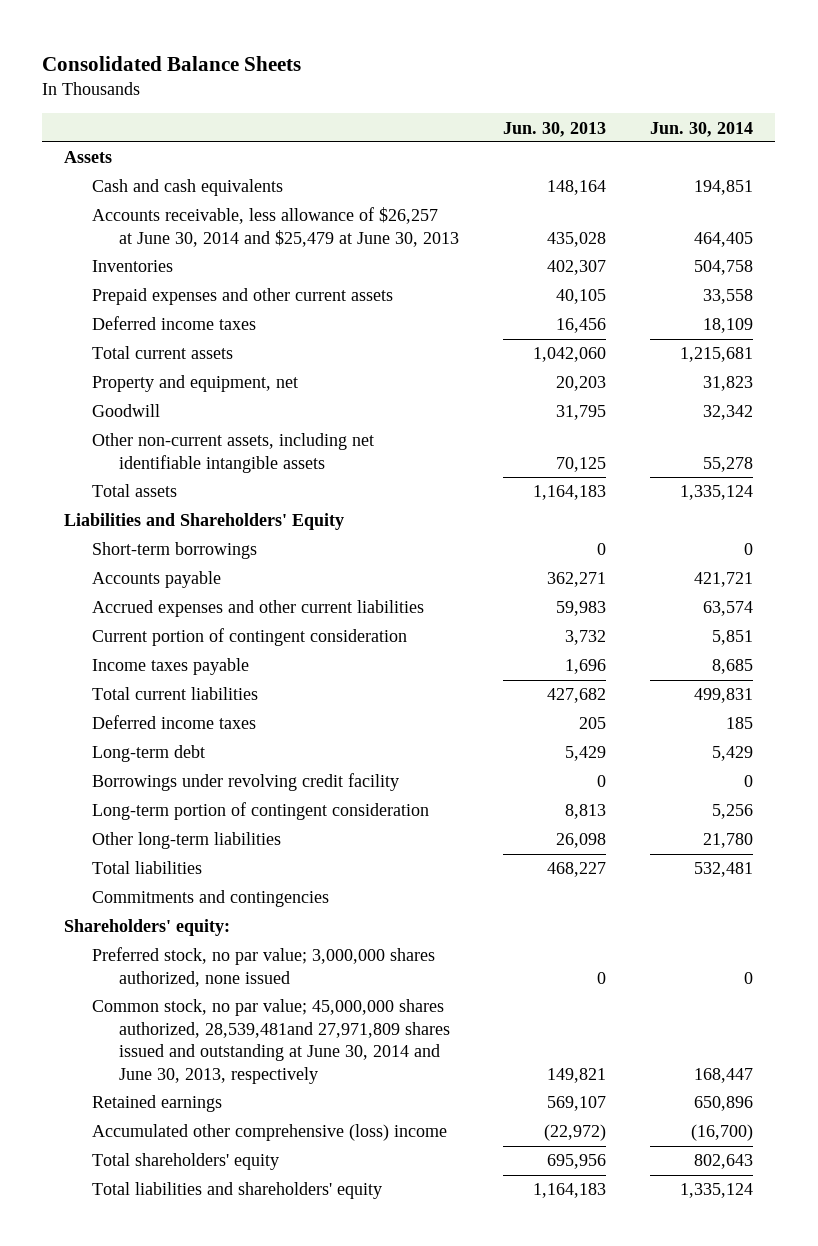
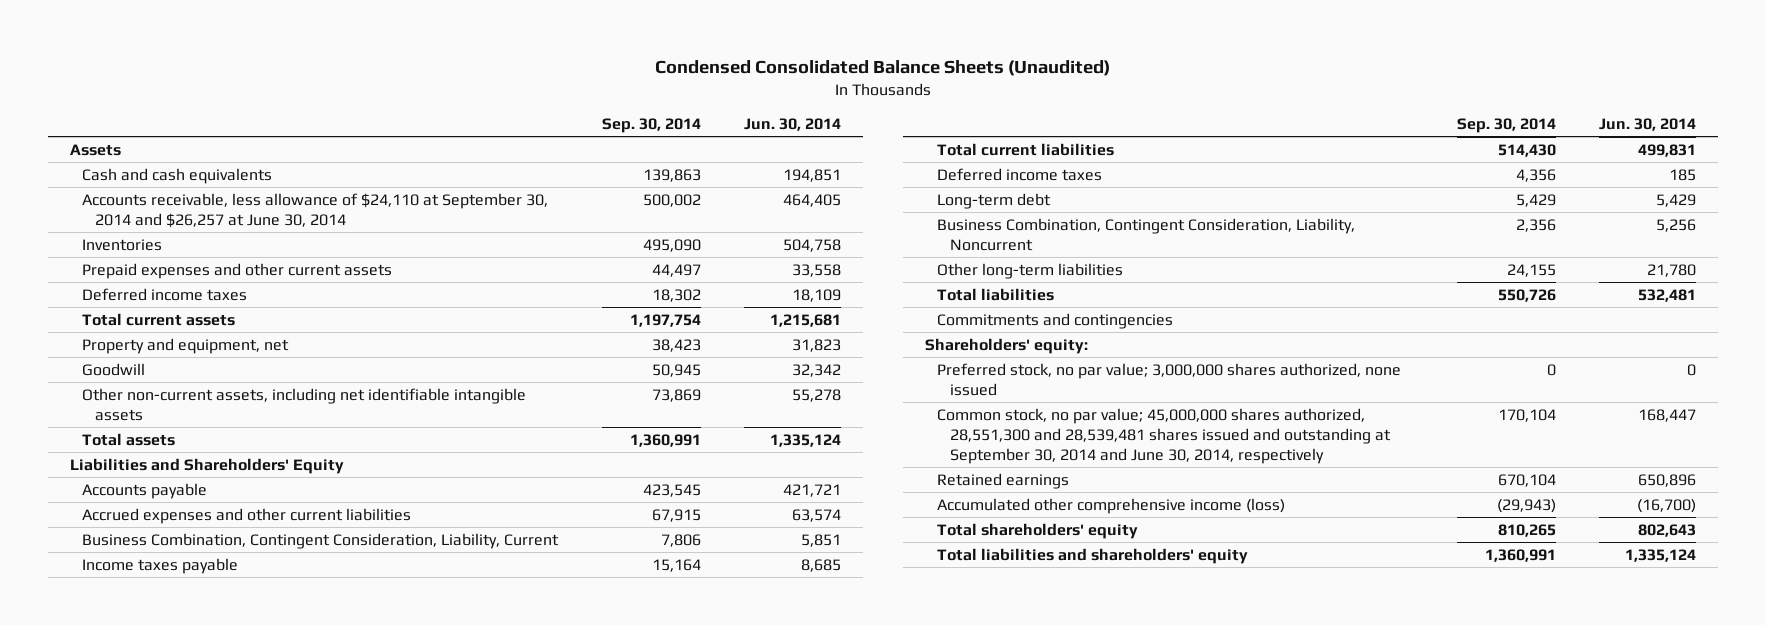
- Consolidated Balance Sheets
+ Condensed Consolidated Balance Sheets (Unaudited)
- | Jun. 30, 2013 | Jun. 30, 2014
+ | Sep. 30, 2014 | Jun. 30, 2014
- Accounts receivable, less allowance of $26,257 at June 30, 2014 and $25,479 at June 30, 2013 | 435,028 | 464,405
+ Accounts receivable, less allowance of $24,110 at September 30, 2014 and $26,257 at June 30, 2014 | 500,002 | 464,405
- Short-term borrowings | 0 | 0
- Current portion of contingent consideration | 3,732 | 5,851
+ Business Combination, Contingent Consideration, Liability, Current | 7,806 | 5,851
- Borrowings under revolving credit facility | 0 | 0
- Long-term portion of contingent consideration | 8,813 | 5,256
+ Business Combination, Contingent Consideration, Liability, Noncurrent | 2,356 | 5,256
- Common stock, no par value; 45,000,000 shares authorized, 28,539,481and 27,971,809 shares issued and outstanding at June 30, 2014 and June 30, 2013, respectively | 149,821 | 168,447
+ Common stock, no par value; 45,000,000 shares authorized, 28,551,300 and 28,539,481 shares issued and outstanding at September 30, 2014 and June 30, 2014, respectively | 170,104 | 168,447
- Accumulated other comprehensive (loss) income | (22,972) | (16,700)
+ Accumulated other comprehensive income (loss) | (29,943) | (16,700)

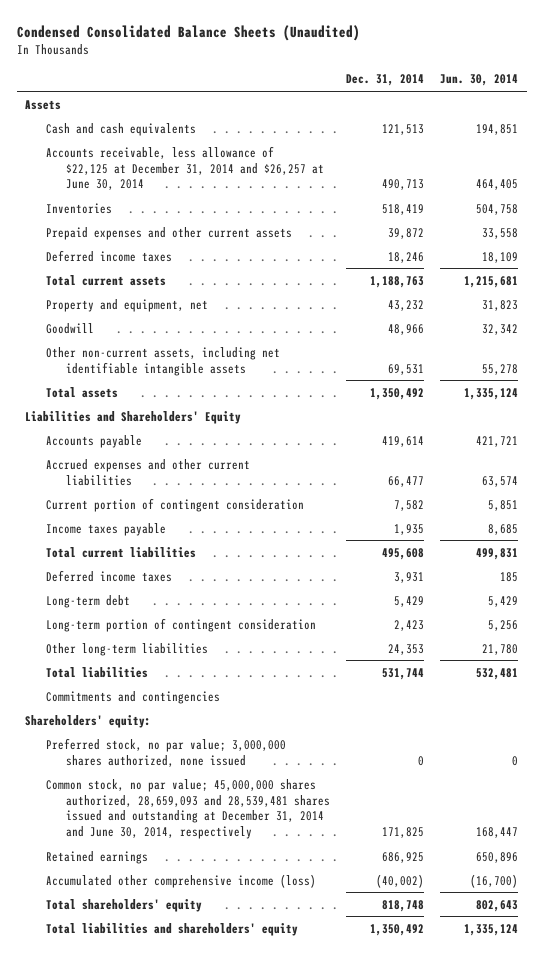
- | Sep. 30, 2014 | Jun. 30, 2014
+ | Dec. 31, 2014 | Jun. 30, 2014
- Accounts receivable, less allowance of $24,110 at September 30, 2014 and $26,257 at June 30, 2014 | 500,002 | 464,405
+ Accounts receivable, less allowance of $22,125 at December 31, 2014 and $26,257 at June 30, 2014 | 490,713 | 464,405
- Business Combination, Contingent Consideration, Liability, Current | 7,806 | 5,851
+ Current portion of contingent consideration | 7,582 | 5,851
- Business Combination, Contingent Consideration, Liability, Noncurrent | 2,356 | 5,256
+ Long-term portion of contingent consideration | 2,423 | 5,256
- Common stock, no par value; 45,000,000 shares authorized, 28,551,300 and 28,539,481 shares issued and outstanding at September 30, 2014 and June 30, 2014, respectively | 170,104 | 168,447
+ Common stock, no par value; 45,000,000 shares authorized, 28,659,093 and 28,539,481 shares issued and outstanding at December 31, 2014 and June 30, 2014, respectively | 171,825 | 168,447

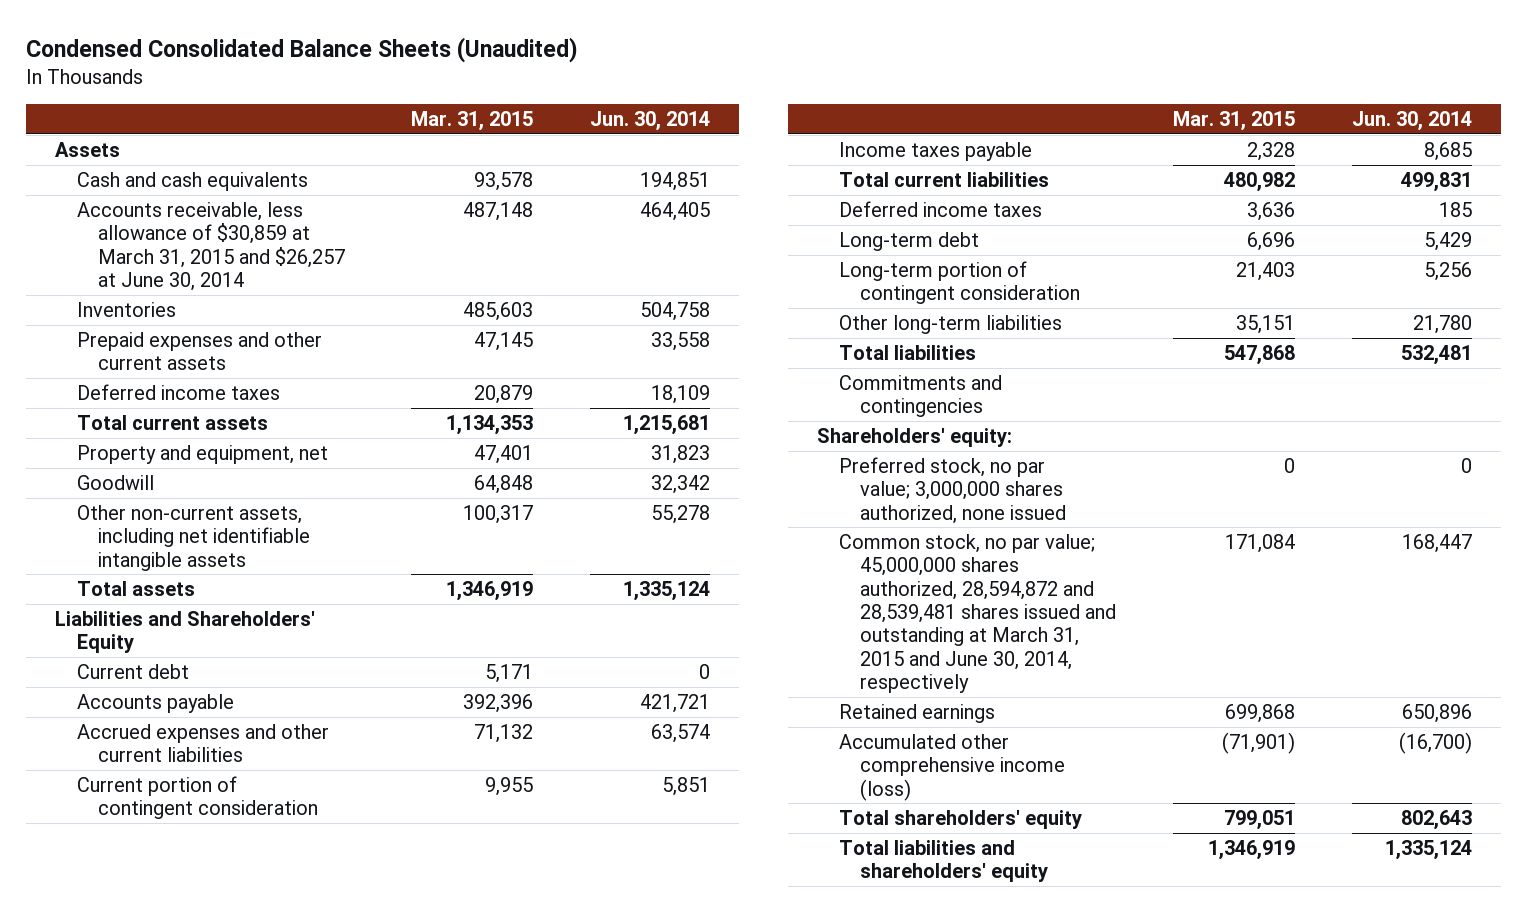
- | Dec. 31, 2014 | Jun. 30, 2014
+ | Mar. 31, 2015 | Jun. 30, 2014
- Accounts receivable, less allowance of $22,125 at December 31, 2014 and $26,257 at June 30, 2014 | 490,713 | 464,405
+ Accounts receivable, less allowance of $30,859 at March 31, 2015 and $26,257 at June 30, 2014 | 487,148 | 464,405
+ Current debt | 5,171 | 0
- Common stock, no par value; 45,000,000 shares authorized, 28,659,093 and 28,539,481 shares issued and outstanding at December 31, 2014 and June 30, 2014, respectively | 171,825 | 168,447
+ Common stock, no par value; 45,000,000 shares authorized, 28,594,872 and 28,539,481 shares issued and outstanding at March 31, 2015 and June 30, 2014, respectively | 171,084 | 168,447

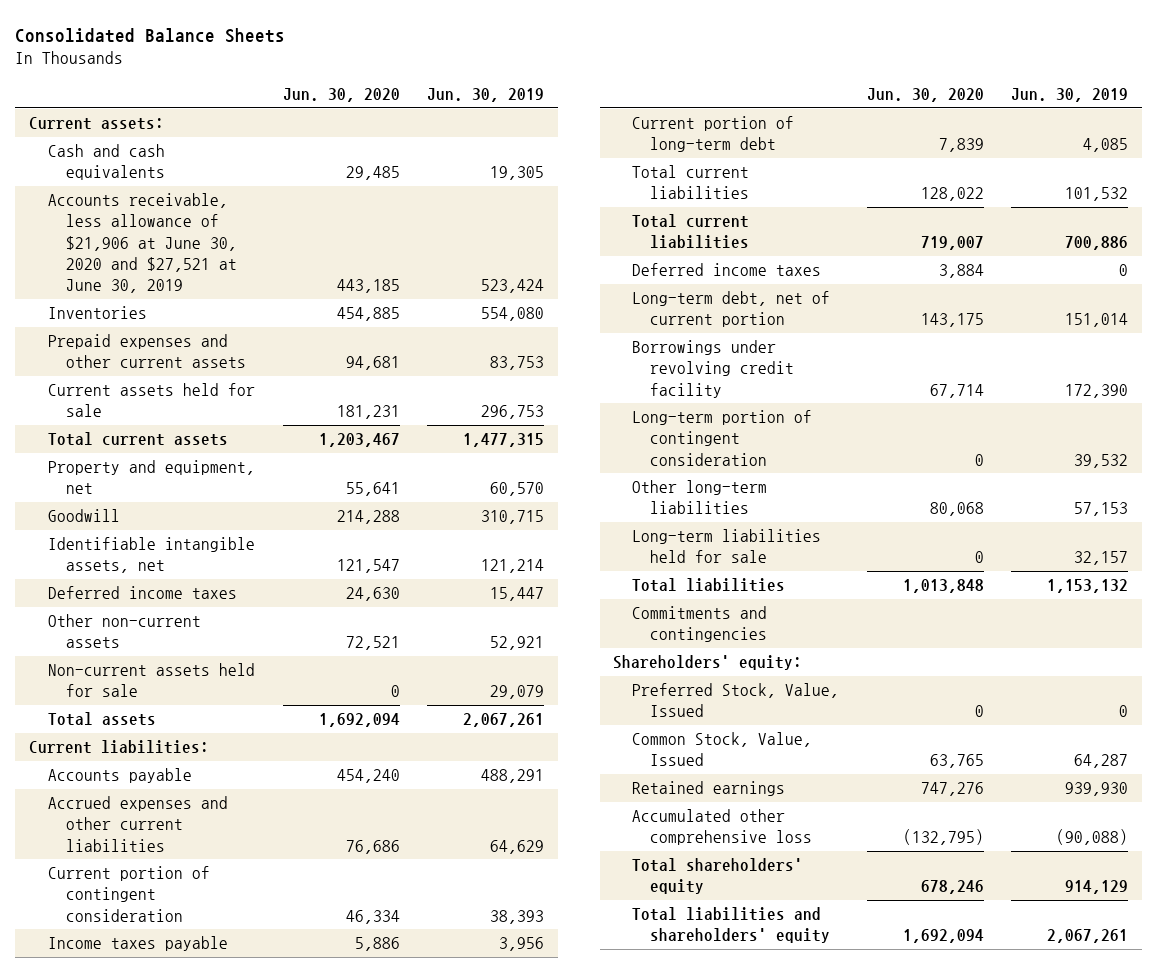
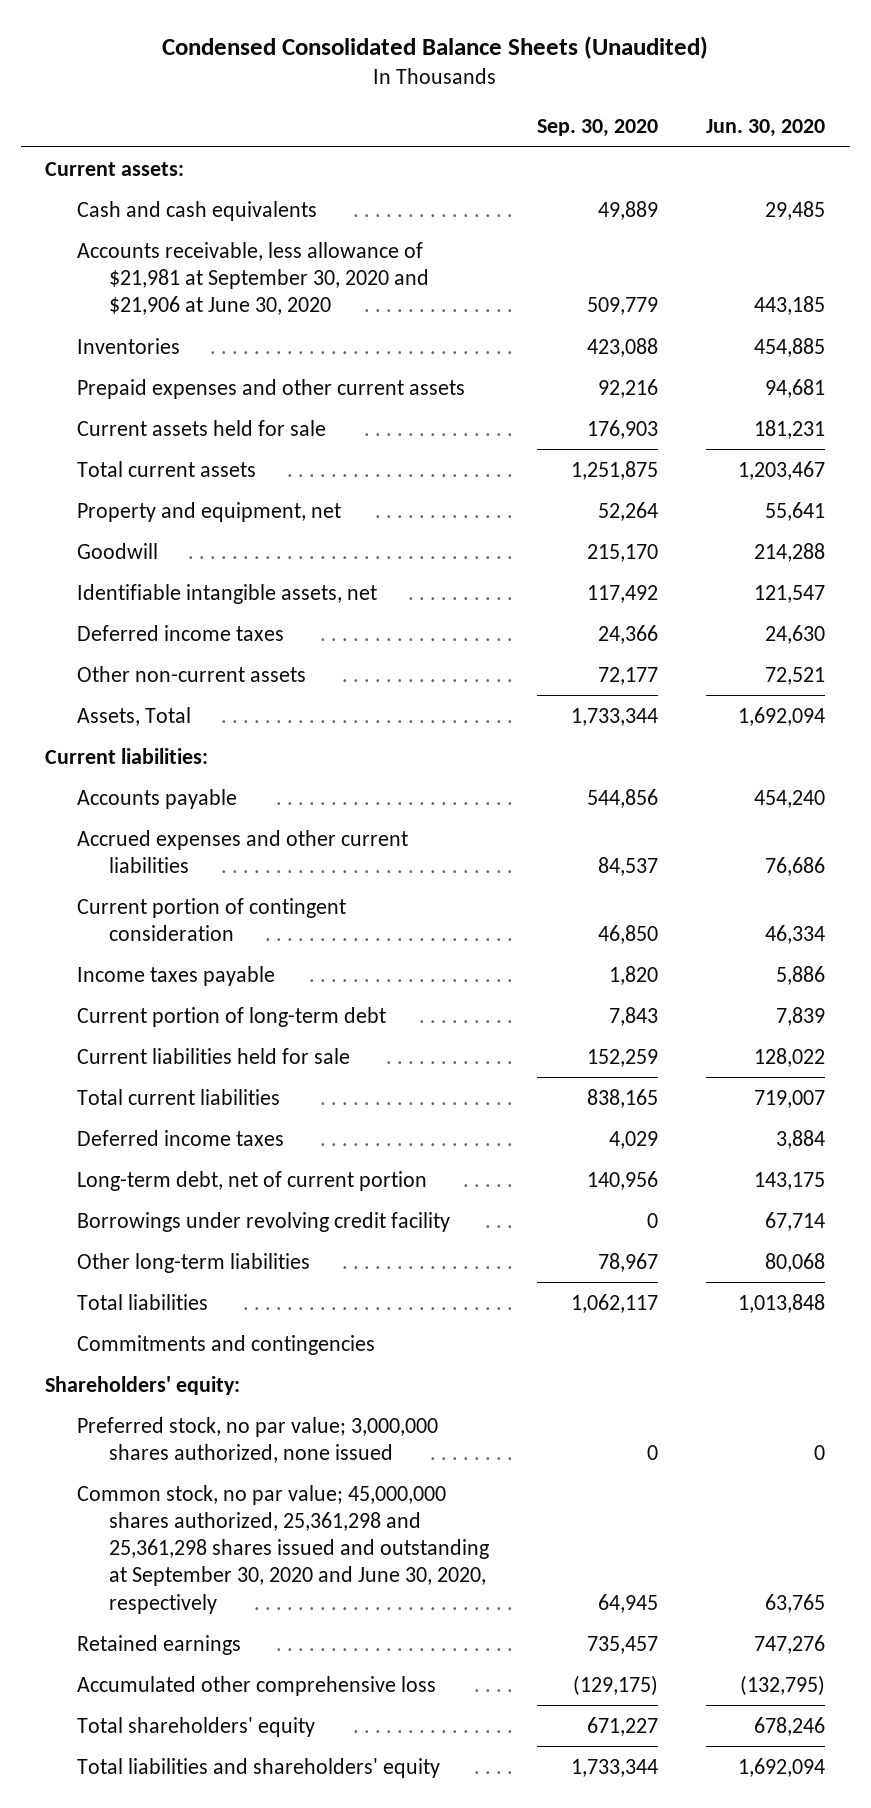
- Consolidated Balance Sheets
+ Condensed Consolidated Balance Sheets (Unaudited)
- | Jun. 30, 2020 | Jun. 30, 2019
+ | Sep. 30, 2020 | Jun. 30, 2020
- Accounts receivable, less allowance of $21,906 at June 30, 2020 and $27,521 at June 30, 2019 | 443,185 | 523,424
+ Accounts receivable, less allowance of $21,981 at September 30, 2020 and $21,906 at June 30, 2020 | 509,779 | 443,185
- Non-current assets held for sale | 0 | 29,079
- Total assets | 1,692,094 | 2,067,261
+ Assets, Total | 1,733,344 | 1,692,094
- Total current liabilities | 128,022 | 101,532
+ Current liabilities held for sale | 152,259 | 128,022
- Long-term portion of contingent consideration | 0 | 39,532
- Long-term liabilities held for sale | 0 | 32,157
- Preferred Stock, Value, Issued | 0 | 0
- Common Stock, Value, Issued | 63,765 | 64,287
+ Preferred stock, no par value; 3,000,000 shares authorized, none issued | 0 | 0
+ Common stock, no par value; 45,000,000 shares authorized, 25,361,298 and 25,361,298 shares issued and outstanding at September 30, 2020 and June 30, 2020, respectively | 64,945 | 63,765

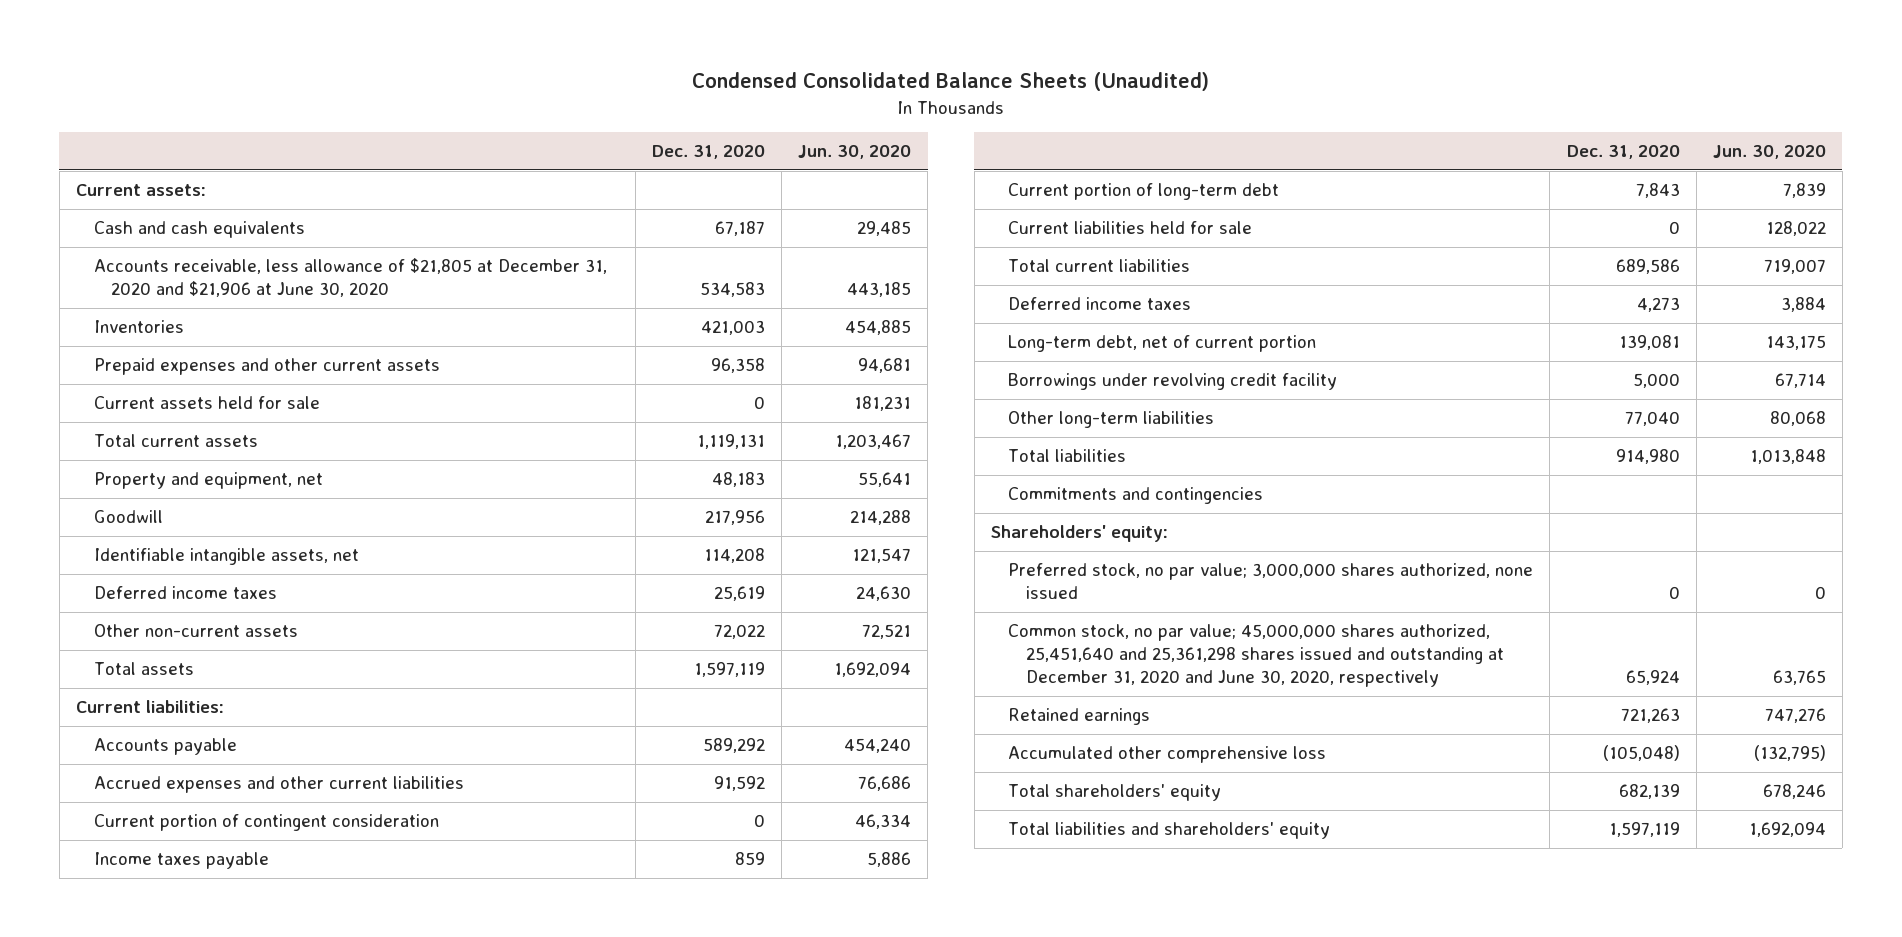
- | Sep. 30, 2020 | Jun. 30, 2020
+ | Dec. 31, 2020 | Jun. 30, 2020
- Accounts receivable, less allowance of $21,981 at September 30, 2020 and $21,906 at June 30, 2020 | 509,779 | 443,185
+ Accounts receivable, less allowance of $21,805 at December 31, 2020 and $21,906 at June 30, 2020 | 534,583 | 443,185
- Assets, Total | 1,733,344 | 1,692,094
+ Total assets | 1,597,119 | 1,692,094
- Common stock, no par value; 45,000,000 shares authorized, 25,361,298 and 25,361,298 shares issued and outstanding at September 30, 2020 and June 30, 2020, respectively | 64,945 | 63,765
+ Common stock, no par value; 45,000,000 shares authorized, 25,451,640 and 25,361,298 shares issued and outstanding at December 31, 2020 and June 30, 2020, respectively | 65,924 | 63,765

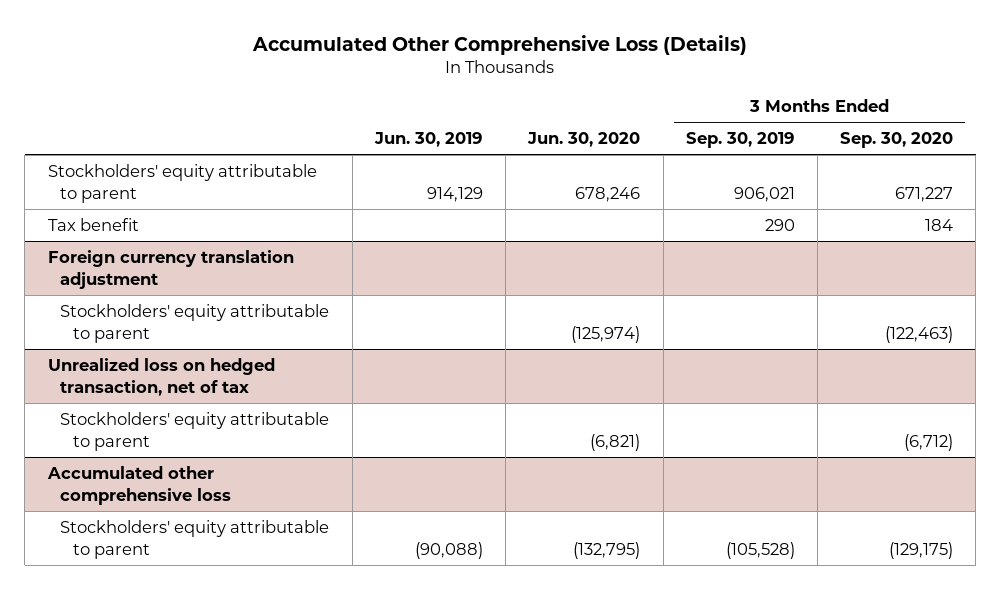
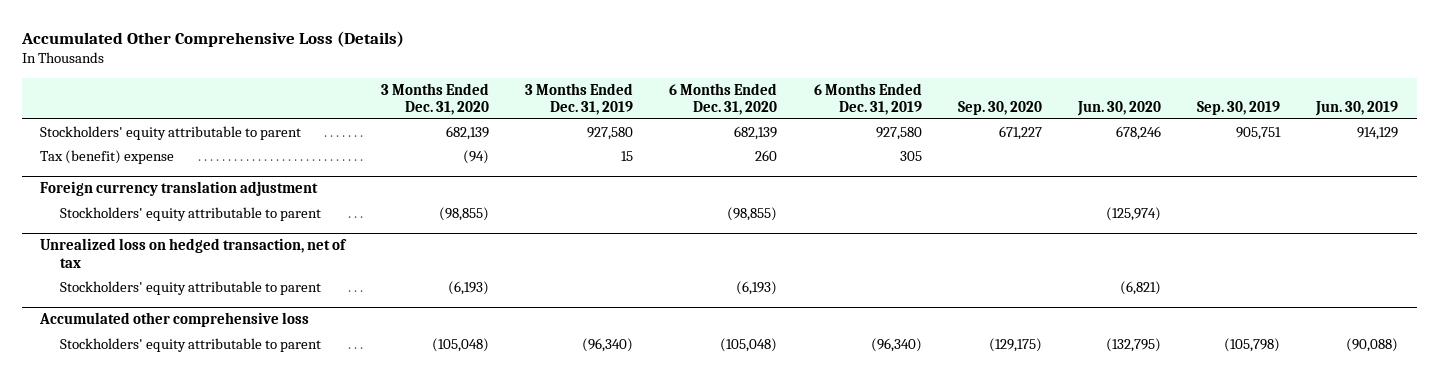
- | Jun. 30, 2019 | Jun. 30, 2020 | 3 Months Ended Sep. 30, 2019 | 3 Months Ended Sep. 30, 2020
+ | 3 Months Ended Dec. 31, 2020 | 3 Months Ended Dec. 31, 2019 | 6 Months Ended Dec. 31, 2020 | 6 Months Ended Dec. 31, 2019 | Sep. 30, 2020 | Jun. 30, 2020 | Sep. 30, 2019 | Jun. 30, 2019
- Tax benefit | | | 290 | 184
+ Tax (benefit) expense | (94) | 15 | 260 | 305 | | | |

